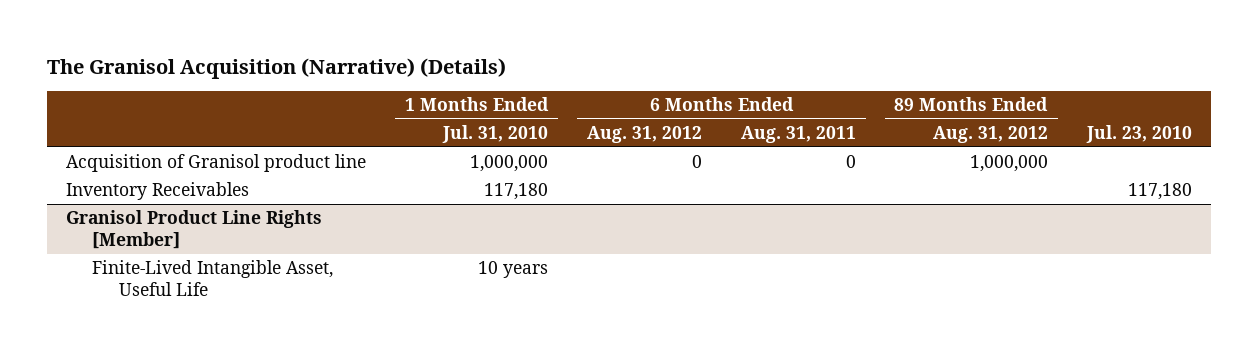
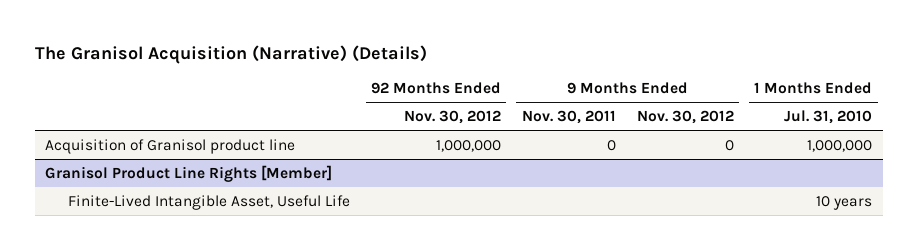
- | 1 Months Ended Jul. 31, 2010 | 6 Months Ended Aug. 31, 2012 | 6 Months Ended Aug. 31, 2011 | 89 Months Ended Aug. 31, 2012 | Jul. 23, 2010
+ | 92 Months Ended Nov. 30, 2012 | 9 Months Ended Nov. 30, 2011 | 9 Months Ended Nov. 30, 2012 | 1 Months Ended Jul. 31, 2010
- Inventory Receivables | 117,180 | | | | 117,180

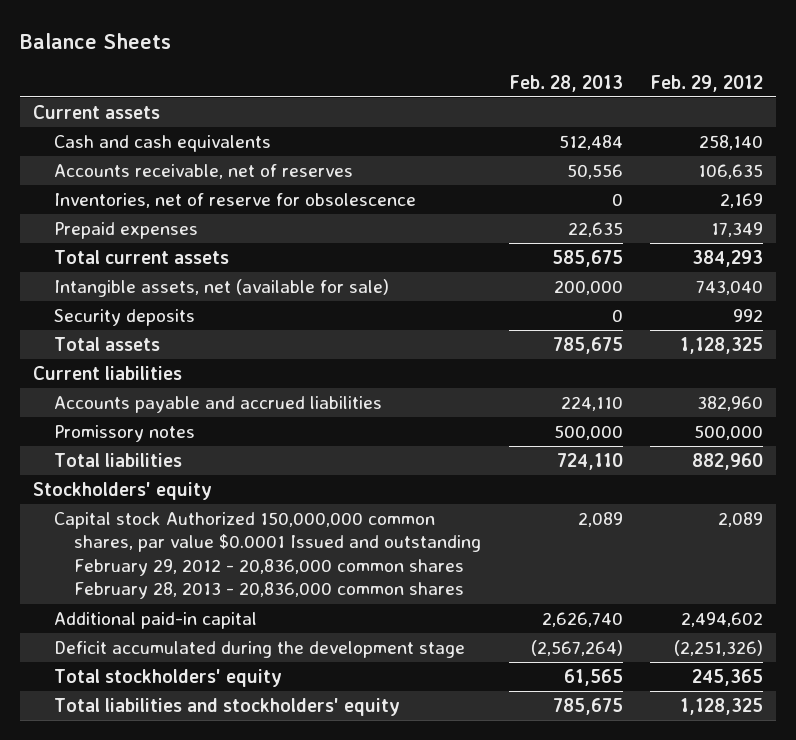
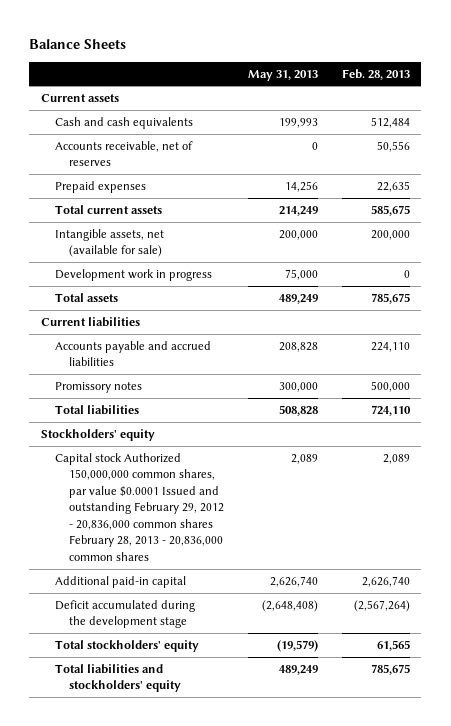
- | Feb. 28, 2013 | Feb. 29, 2012
+ | May 31, 2013 | Feb. 28, 2013
- Inventories, net of reserve for obsolescence | 0 | 2,169
- Security deposits | 0 | 992
+ Development work in progress | 75,000 | 0

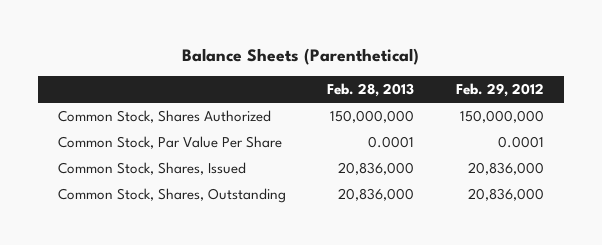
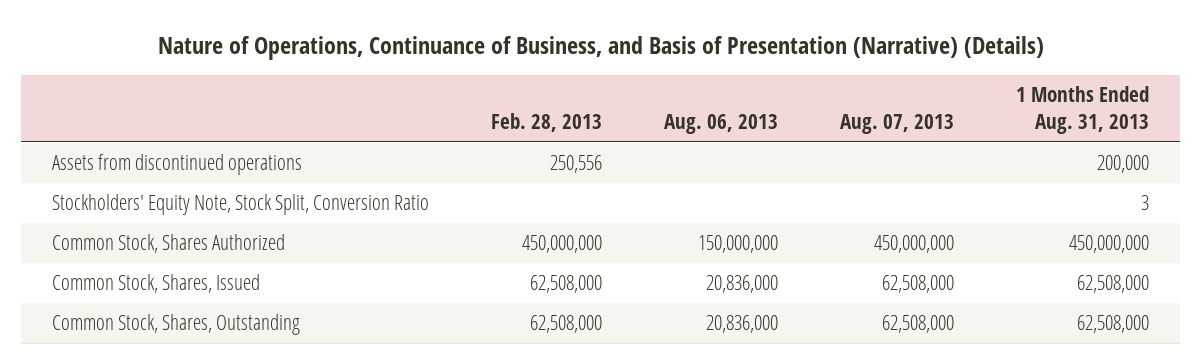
- Balance Sheets (Parenthetical)
+ Nature of Operations, Continuance of Business, and Basis of Presentation (Narrative) (Details)
- | Feb. 28, 2013 | Feb. 29, 2012
+ | Feb. 28, 2013 | Aug. 06, 2013 | Aug. 07, 2013 | 1 Months Ended Aug. 31, 2013
- Common Stock, Shares Authorized | 150,000,000 | 150,000,000
- Common Stock, Par Value Per Share | 0.0001 | 0.0001
- Common Stock, Shares, Issued | 20,836,000 | 20,836,000
- Common Stock, Shares, Outstanding | 20,836,000 | 20,836,000
+ Assets from discontinued operations | 250,556 | | | 200,000
+ Stockholders' Equity Note, Stock Split, Conversion Ratio | | | | 3
+ Common Stock, Shares Authorized | 450,000,000 | 150,000,000 | 450,000,000 | 450,000,000
+ Common Stock, Shares, Issued | 62,508,000 | 20,836,000 | 62,508,000 | 62,508,000
+ Common Stock, Shares, Outstanding | 62,508,000 | 20,836,000 | 62,508,000 | 62,508,000

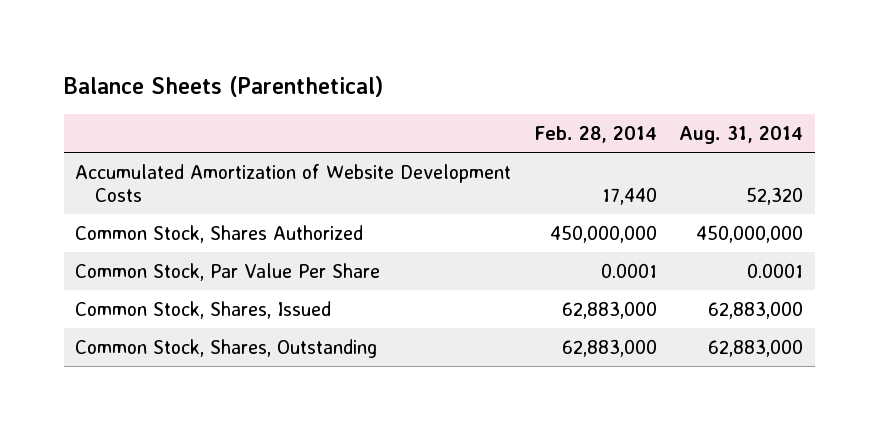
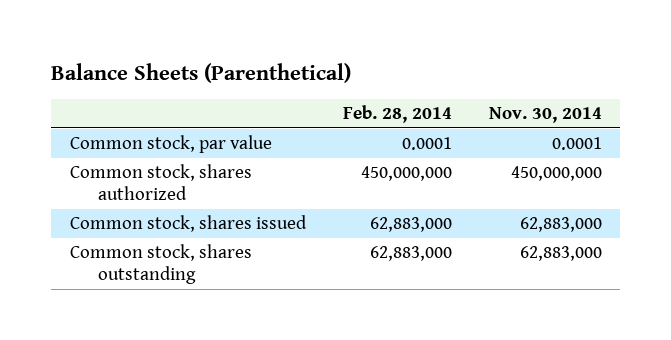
- | Feb. 28, 2014 | Aug. 31, 2014
+ | Feb. 28, 2014 | Nov. 30, 2014
- Accumulated Amortization of Website Development Costs | 17,440 | 52,320
- Common Stock, Shares Authorized | 450,000,000 | 450,000,000
- Common Stock, Par Value Per Share | 0.0001 | 0.0001
- Common Stock, Shares, Issued | 62,883,000 | 62,883,000
- Common Stock, Shares, Outstanding | 62,883,000 | 62,883,000
+ Common stock, par value | 0.0001 | 0.0001
+ Common stock, shares authorized | 450,000,000 | 450,000,000
+ Common stock, shares issued | 62,883,000 | 62,883,000
+ Common stock, shares outstanding | 62,883,000 | 62,883,000

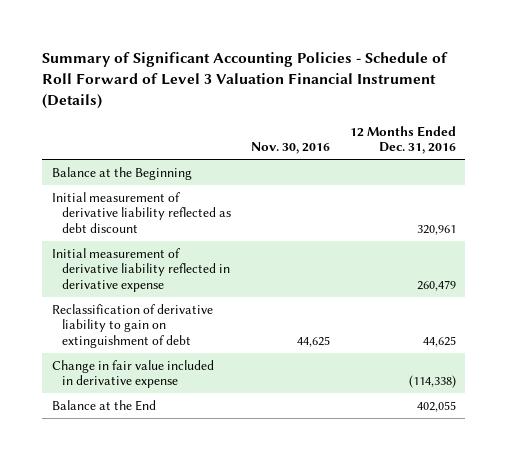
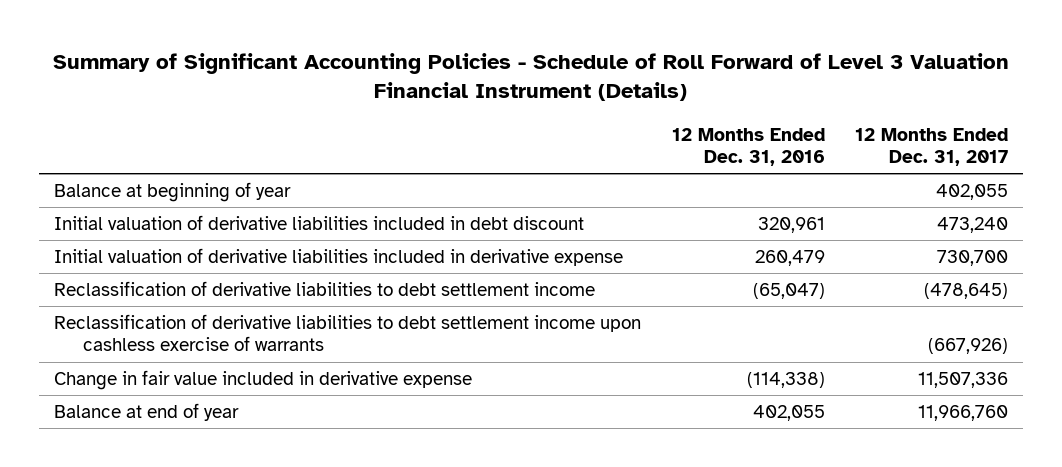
- | Nov. 30, 2016 | 12 Months Ended Dec. 31, 2016
+ | 12 Months Ended Dec. 31, 2016 | 12 Months Ended Dec. 31, 2017
- Balance at the Beginning
- Initial measurement of derivative liability reflected as debt discount | | 320,961
- Initial measurement of derivative liability reflected in derivative expense | | 260,479
- Reclassification of derivative liability to gain on extinguishment of debt | 44,625 | 44,625
+ Balance at beginning of year | | 402,055
+ Initial valuation of derivative liabilities included in debt discount | 320,961 | 473,240
+ Initial valuation of derivative liabilities included in derivative expense | 260,479 | 730,700
+ Reclassification of derivative liabilities to debt settlement income | (65,047) | (478,645)
+ Reclassification of derivative liabilities to debt settlement income upon cashless exercise of warrants | | (667,926)
- Balance at the End | | 402,055
+ Balance at end of year | 402,055 | 11,966,760

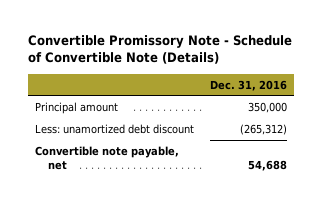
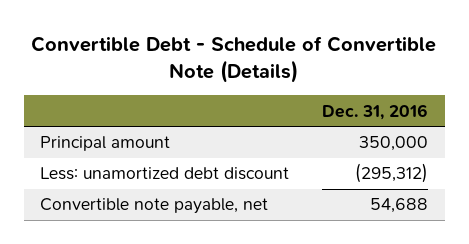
- Convertible Promissory Note - Schedule of Convertible Note (Details)
+ Convertible Debt - Schedule of Convertible Note (Details)
- Less: unamortized debt discount | (265,312)
+ Less: unamortized debt discount | (295,312)

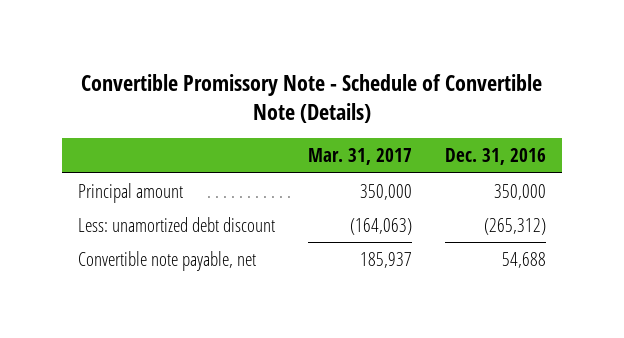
- Convertible Debt - Schedule of Convertible Note (Details)
+ Convertible Promissory Note - Schedule of Convertible Note (Details)
- | Dec. 31, 2016
+ | Mar. 31, 2017 | Dec. 31, 2016
- Less: unamortized debt discount | (295,312)
+ Less: unamortized debt discount | (164,063) | (265,312)

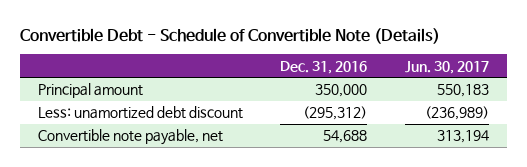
- Convertible Promissory Note - Schedule of Convertible Note (Details)
+ Convertible Debt - Schedule of Convertible Note (Details)
- | Mar. 31, 2017 | Dec. 31, 2016
+ | Dec. 31, 2016 | Jun. 30, 2017
- Less: unamortized debt discount | (164,063) | (265,312)
+ Less: unamortized debt discount | (295,312) | (236,989)

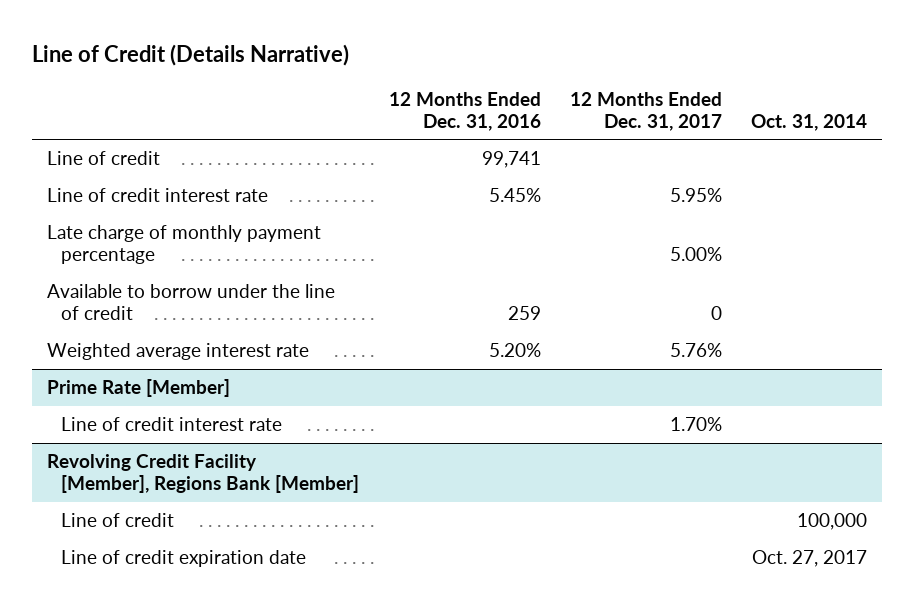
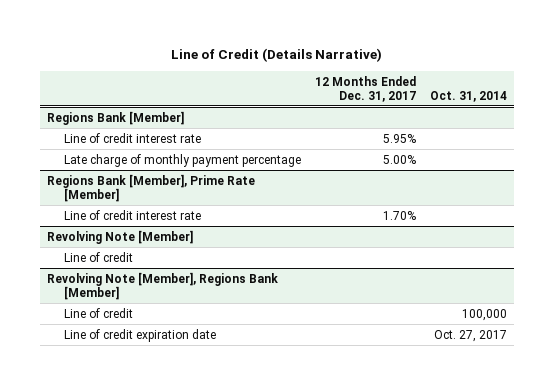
- | 12 Months Ended Dec. 31, 2016 | 12 Months Ended Dec. 31, 2017 | Oct. 31, 2014
+ | 12 Months Ended Dec. 31, 2017 | Oct. 31, 2014
- Line of credit | 99,741 | |
+ Regions Bank [Member]
- Available to borrow under the line of credit | 259 | 0 |
- Weighted average interest rate | 5.20% | 5.76% |
- Prime Rate [Member]
+ Regions Bank [Member], Prime Rate [Member]
- Revolving Credit Facility [Member], Regions Bank [Member]
+ Revolving Note [Member]
+ Line of credit
+ Revolving Note [Member], Regions Bank [Member]

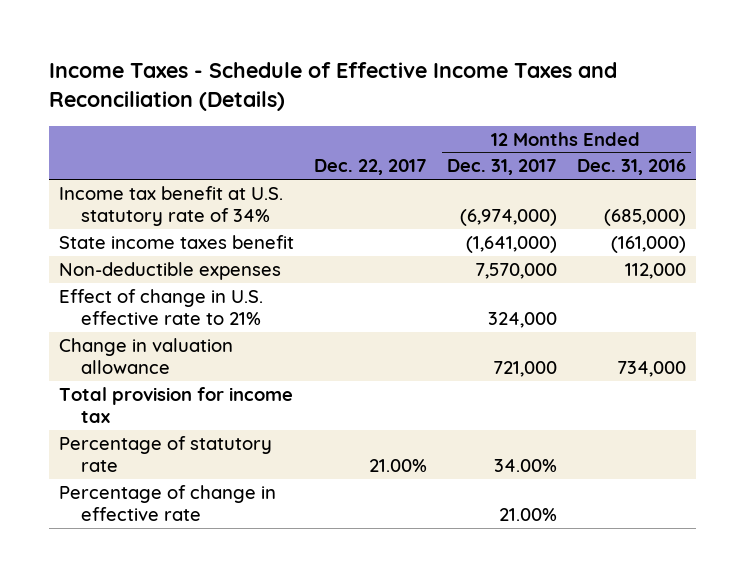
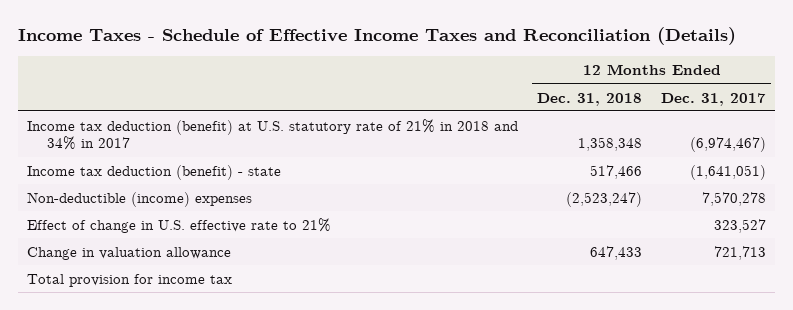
- | Dec. 22, 2017 | 12 Months Ended Dec. 31, 2017 | 12 Months Ended Dec. 31, 2016
+ | 12 Months Ended Dec. 31, 2018 | 12 Months Ended Dec. 31, 2017
- Income tax benefit at U.S. statutory rate of 34% | | (6,974,000) | (685,000)
- State income taxes benefit | | (1,641,000) | (161,000)
- Non-deductible expenses | | 7,570,000 | 112,000
- Effect of change in U.S. effective rate to 21% | | 324,000 |
- Change in valuation allowance | | 721,000 | 734,000
+ Income tax deduction (benefit) at U.S. statutory rate of 21% in 2018 and 34% in 2017 | 1,358,348 | (6,974,467)
+ Income tax deduction (benefit) - state | 517,466 | (1,641,051)
+ Non-deductible (income) expenses | (2,523,247) | 7,570,278
+ Effect of change in U.S. effective rate to 21% | | 323,527
+ Change in valuation allowance | 647,433 | 721,713
- Percentage of statutory rate | 21.00% | 34.00% |
- Percentage of change in effective rate | | 21.00% |

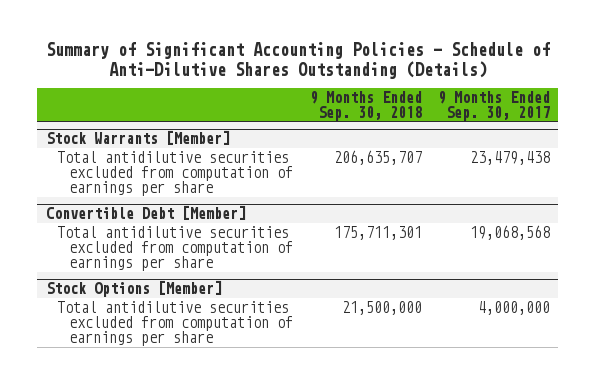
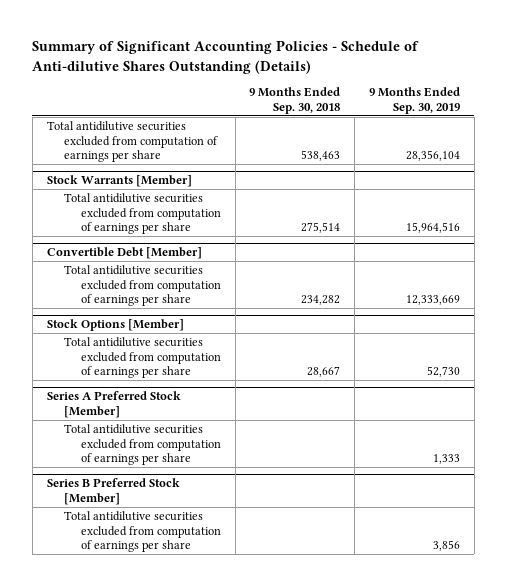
- Summary of Significant Accounting Policies - Schedule of Anti-Dilutive Shares Outstanding (Details)
+ Summary of Significant Accounting Policies - Schedule of Anti-dilutive Shares Outstanding (Details)
- | 9 Months Ended Sep. 30, 2018 | 9 Months Ended Sep. 30, 2017
+ | 9 Months Ended Sep. 30, 2018 | 9 Months Ended Sep. 30, 2019
+ Total antidilutive securities excluded from computation of earnings per share | 538,463 | 28,356,104
@ Stock Warrants [Member]
- Total antidilutive securities excluded from computation of earnings per share | 206,635,707 | 23,479,438
+ Total antidilutive securities excluded from computation of earnings per share | 275,514 | 15,964,516
@ Convertible Debt [Member]
- Total antidilutive securities excluded from computation of earnings per share | 175,711,301 | 19,068,568
+ Total antidilutive securities excluded from computation of earnings per share | 234,282 | 12,333,669
@ Stock Options [Member]
- Total antidilutive securities excluded from computation of earnings per share | 21,500,000 | 4,000,000
+ Total antidilutive securities excluded from computation of earnings per share | 28,667 | 52,730
+ Series A Preferred Stock [Member]
+ Total antidilutive securities excluded from computation of earnings per share | | 1,333
+ Series B Preferred Stock [Member]
+ Total antidilutive securities excluded from computation of earnings per share | | 3,856

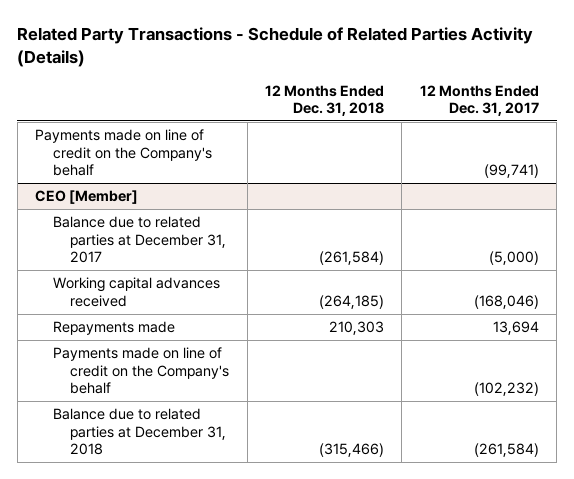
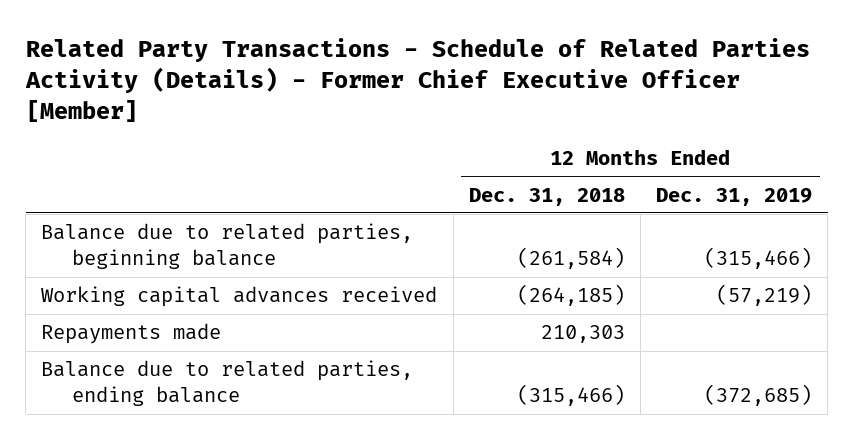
- Related Party Transactions - Schedule of Related Parties Activity (Details)
+ Related Party Transactions - Schedule of Related Parties Activity (Details) - Former Chief Executive Officer [Member]
- | 12 Months Ended Dec. 31, 2018 | 12 Months Ended Dec. 31, 2017
+ | 12 Months Ended Dec. 31, 2018 | 12 Months Ended Dec. 31, 2019
- Payments made on line of credit on the Company's behalf | | (99,741)
- CEO [Member]
- Balance due to related parties at December 31, 2017 | (261,584) | (5,000)
+ Balance due to related parties, beginning balance | (261,584) | (315,466)
- Payments made on line of credit on the Company's behalf | | (102,232)
- Balance due to related parties at December 31, 2018 | (315,466) | (261,584)
+ Balance due to related parties, ending balance | (315,466) | (372,685)

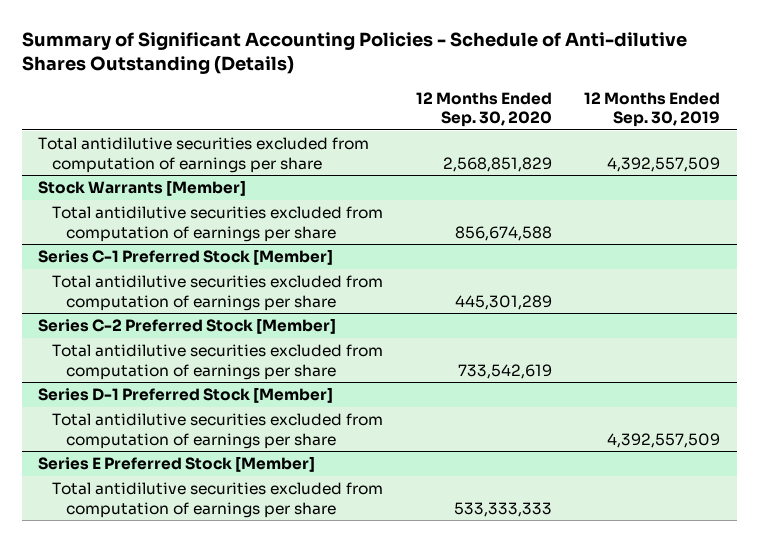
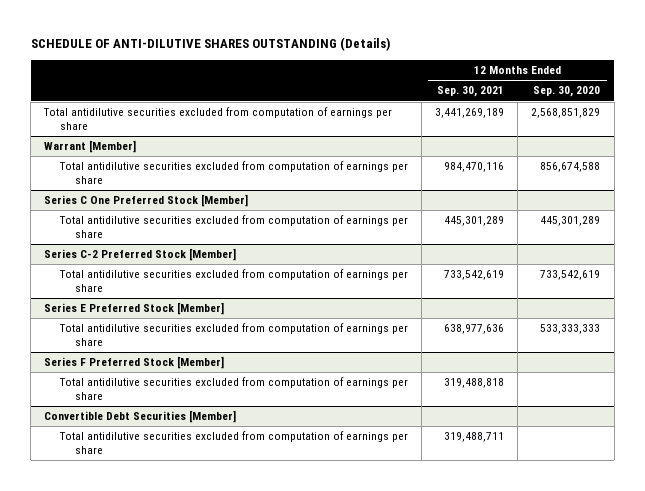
- Summary of Significant Accounting Policies - Schedule of Anti-dilutive Shares Outstanding (Details)
+ SCHEDULE OF ANTI-DILUTIVE SHARES OUTSTANDING (Details)
- | 12 Months Ended Sep. 30, 2020 | 12 Months Ended Sep. 30, 2019
+ | 12 Months Ended Sep. 30, 2021 | 12 Months Ended Sep. 30, 2020
- Stock Warrants [Member]
+ Warrant [Member]
- Series C-1 Preferred Stock [Member]
+ Series C One Preferred Stock [Member]
- Series D-1 Preferred Stock [Member]
- Total antidilutive securities excluded from computation of earnings per share | | 4,392,557,509
+ Series F Preferred Stock [Member]
+ Total antidilutive securities excluded from computation of earnings per share | 319,488,818 |
+ Convertible Debt Securities [Member]
+ Total antidilutive securities excluded from computation of earnings per share | 319,488,711 |

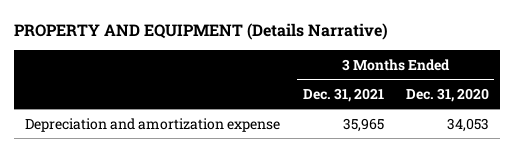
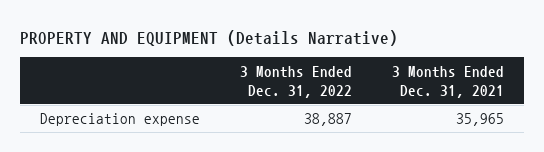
- | 3 Months Ended Dec. 31, 2021 | 3 Months Ended Dec. 31, 2020
+ | 3 Months Ended Dec. 31, 2022 | 3 Months Ended Dec. 31, 2021
- Depreciation and amortization expense | 35,965 | 34,053
+ Depreciation expense | 38,887 | 35,965

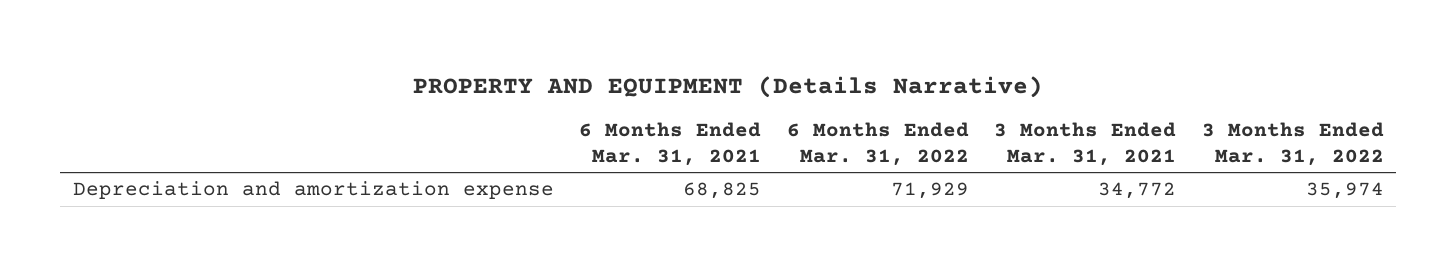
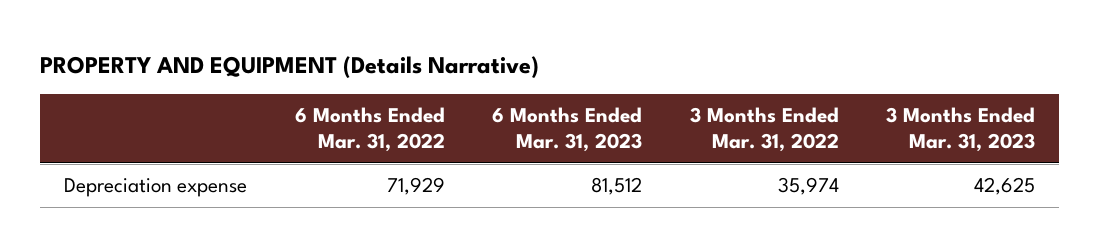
- | 6 Months Ended Mar. 31, 2021 | 6 Months Ended Mar. 31, 2022 | 3 Months Ended Mar. 31, 2021 | 3 Months Ended Mar. 31, 2022
+ | 6 Months Ended Mar. 31, 2022 | 6 Months Ended Mar. 31, 2023 | 3 Months Ended Mar. 31, 2022 | 3 Months Ended Mar. 31, 2023
- Depreciation and amortization expense | 68,825 | 71,929 | 34,772 | 35,974
+ Depreciation expense | 71,929 | 81,512 | 35,974 | 42,625

